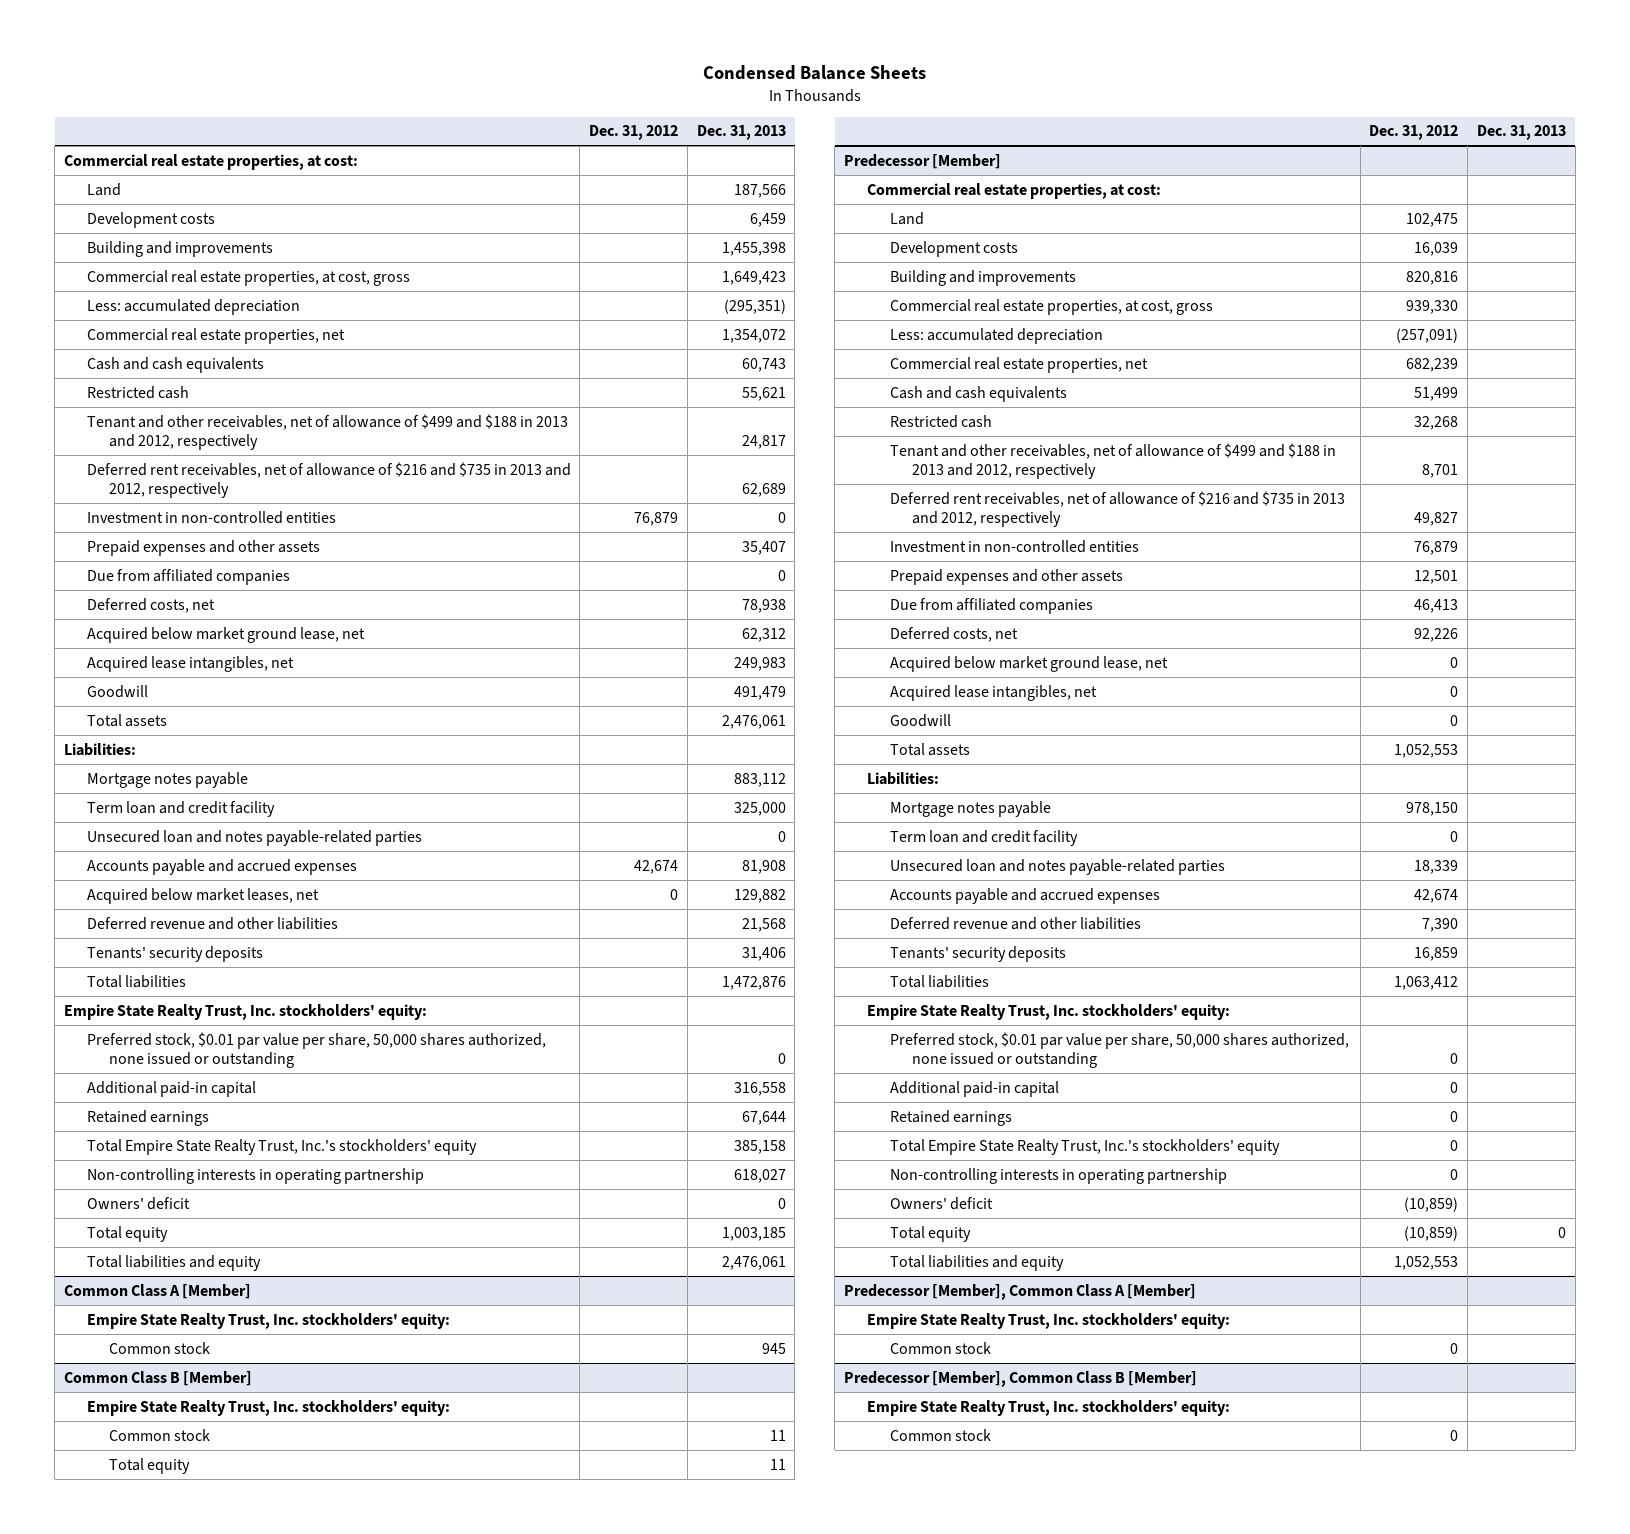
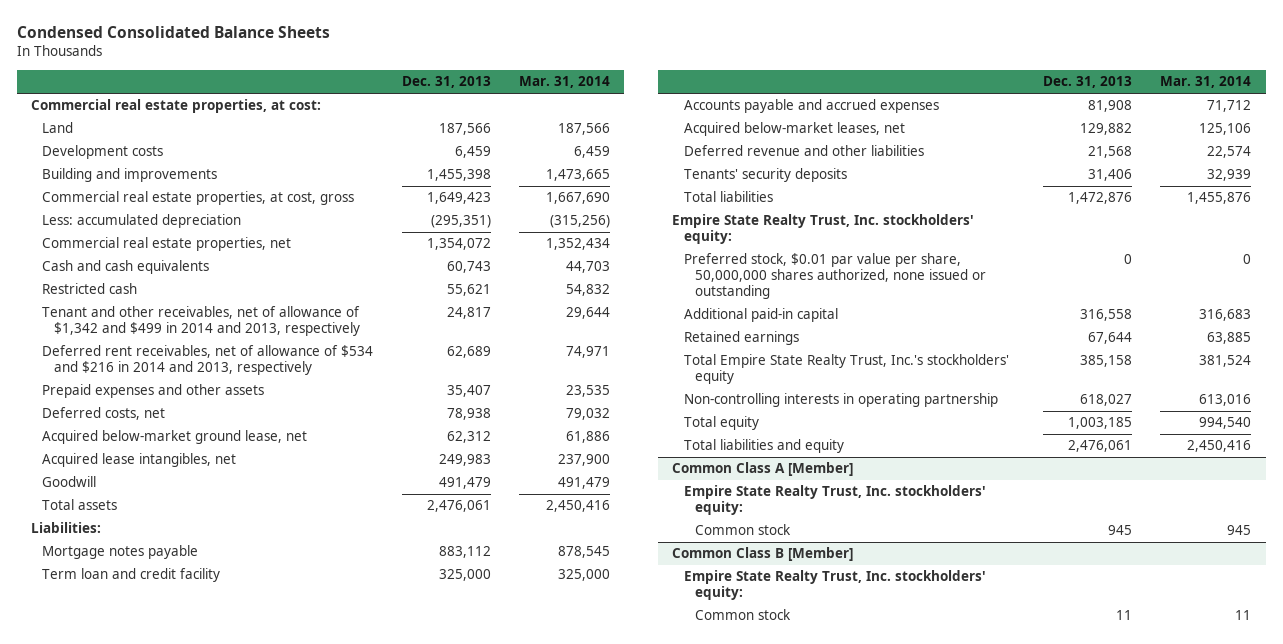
- Condensed Balance Sheets
+ Condensed Consolidated Balance Sheets
- | Dec. 31, 2012 | Dec. 31, 2013
+ | Dec. 31, 2013 | Mar. 31, 2014
- Tenant and other receivables, net of allowance of $499 and $188 in 2013 and 2012, respectively | | 24,817
- Deferred rent receivables, net of allowance of $216 and $735 in 2013 and 2012, respectively | | 62,689
- Investment in non-controlled entities | 76,879 | 0
+ Tenant and other receivables, net of allowance of $1,342 and $499 in 2014 and 2013, respectively | 24,817 | 29,644
+ Deferred rent receivables, net of allowance of $534 and $216 in 2014 and 2013, respectively | 62,689 | 74,971
- Due from affiliated companies | | 0
- Acquired below market ground lease, net | | 62,312
+ Acquired below-market ground lease, net | 62,312 | 61,886
- Unsecured loan and notes payable-related parties | | 0
- Acquired below market leases, net | 0 | 129,882
+ Acquired below-market leases, net | 129,882 | 125,106
- Preferred stock, $0.01 par value per share, 50,000 shares authorized, none issued or outstanding | | 0
+ Preferred stock, $0.01 par value per share, 50,000,000 shares authorized, none issued or outstanding | 0 | 0
- Owners' deficit | | 0
@ Common Class B [Member]
- Total equity | | 11
- Predecessor [Member]
- Commercial real estate properties, at cost:
- Land | 102,475 |
- Development costs | 16,039 |
- Building and improvements | 820,816 |
- Commercial real estate properties, at cost, gross | 939,330 |
- Less: accumulated depreciation | (257,091) |
- Commercial real estate properties, net | 682,239 |
- Cash and cash equivalents | 51,499 |
- Restricted cash | 32,268 |
- Tenant and other receivables, net of allowance of $499 and $188 in 2013 and 2012, respectively | 8,701 |
- Deferred rent receivables, net of allowance of $216 and $735 in 2013 and 2012, respectively | 49,827 |
- Investment in non-controlled entities | 76,879 |
- Prepaid expenses and other assets | 12,501 |
- Due from affiliated companies | 46,413 |
- Deferred costs, net | 92,226 |
- Acquired below market ground lease, net | 0 |
- Acquired lease intangibles, net | 0 |
- Goodwill | 0 |
- Total assets | 1,052,553 |
- Liabilities:
- Mortgage notes payable | 978,150 |
- Term loan and credit facility | 0 |
- Unsecured loan and notes payable-related parties | 18,339 |
- Accounts payable and accrued expenses | 42,674 |
- Deferred revenue and other liabilities | 7,390 |
- Tenants' security deposits | 16,859 |
- Total liabilities | 1,063,412 |
- Empire State Realty Trust, Inc. stockholders' equity:
- Preferred stock, $0.01 par value per share, 50,000 shares authorized, none issued or outstanding | 0 |
- Additional paid-in capital | 0 |
- Retained earnings | 0 |
- Total Empire State Realty Trust, Inc.'s stockholders' equity | 0 |
- Non-controlling interests in operating partnership | 0 |
- Owners' deficit | (10,859) |
- Total equity | (10,859) | 0
- Total liabilities and equity | 1,052,553 |
- Predecessor [Member], Common Class A [Member]
- Empire State Realty Trust, Inc. stockholders' equity:
- Common stock | 0 |
- Predecessor [Member], Common Class B [Member]
- Empire State Realty Trust, Inc. stockholders' equity:
- Common stock | 0 |

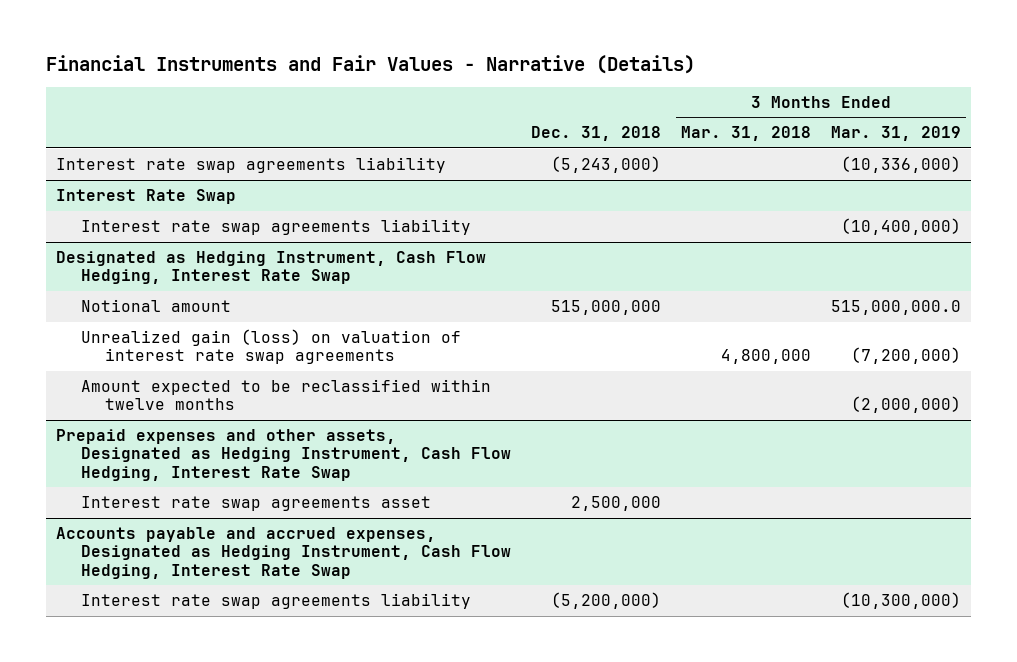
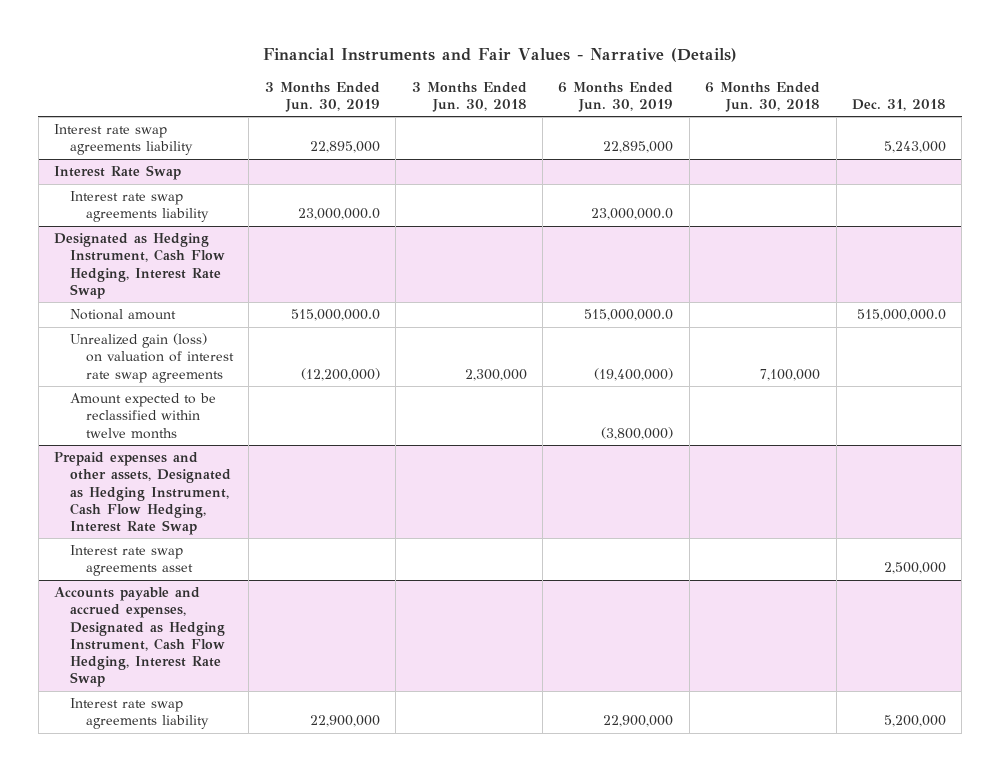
- | Dec. 31, 2018 | 3 Months Ended Mar. 31, 2018 | 3 Months Ended Mar. 31, 2019
+ | 3 Months Ended Jun. 30, 2019 | 3 Months Ended Jun. 30, 2018 | 6 Months Ended Jun. 30, 2019 | 6 Months Ended Jun. 30, 2018 | Dec. 31, 2018
- Interest rate swap agreements liability | (5,243,000) | | (10,336,000)
+ Interest rate swap agreements liability | 22,895,000 | | 22,895,000 | | 5,243,000
@ Designated as Hedging Instrument, Cash Flow Hedging, Interest Rate Swap
- Notional amount | 515,000,000 | | 515,000,000.0
+ Notional amount | 515,000,000.0 | | 515,000,000.0 | | 515,000,000.0
@ Accounts payable and accrued expenses, Designated as Hedging Instrument, Cash Flow Hedging, Interest Rate Swap
- Interest rate swap agreements liability | (5,200,000) | | (10,300,000)
+ Interest rate swap agreements liability | 22,900,000 | | 22,900,000 | | 5,200,000

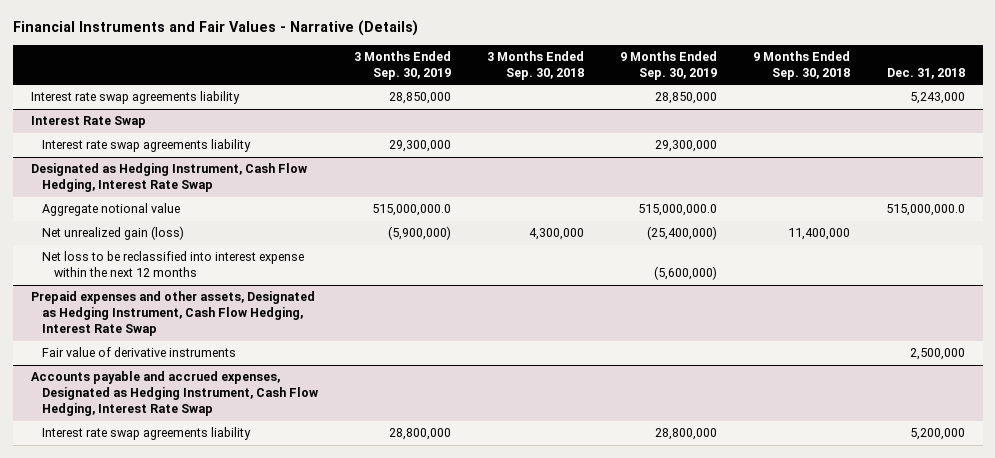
- | 3 Months Ended Jun. 30, 2019 | 3 Months Ended Jun. 30, 2018 | 6 Months Ended Jun. 30, 2019 | 6 Months Ended Jun. 30, 2018 | Dec. 31, 2018
+ | 3 Months Ended Sep. 30, 2019 | 3 Months Ended Sep. 30, 2018 | 9 Months Ended Sep. 30, 2019 | 9 Months Ended Sep. 30, 2018 | Dec. 31, 2018
@ Designated as Hedging Instrument, Cash Flow Hedging, Interest Rate Swap
- Notional amount | 515,000,000.0 | | 515,000,000.0 | | 515,000,000.0
- Unrealized gain (loss) on valuation of interest rate swap agreements | (12,200,000) | 2,300,000 | (19,400,000) | 7,100,000 |
- Amount expected to be reclassified within twelve months | | | (3,800,000) | |
+ Aggregate notional value | 515,000,000.0 | | 515,000,000.0 | | 515,000,000.0
+ Net unrealized gain (loss) | (5,900,000) | 4,300,000 | (25,400,000) | 11,400,000 |
+ Net loss to be reclassified into interest expense within the next 12 months | | | (5,600,000) | |
@ Prepaid expenses and other assets, Designated as Hedging Instrument, Cash Flow Hedging, Interest Rate Swap
- Interest rate swap agreements asset | | | | | 2,500,000
+ Fair value of derivative instruments | | | | | 2,500,000

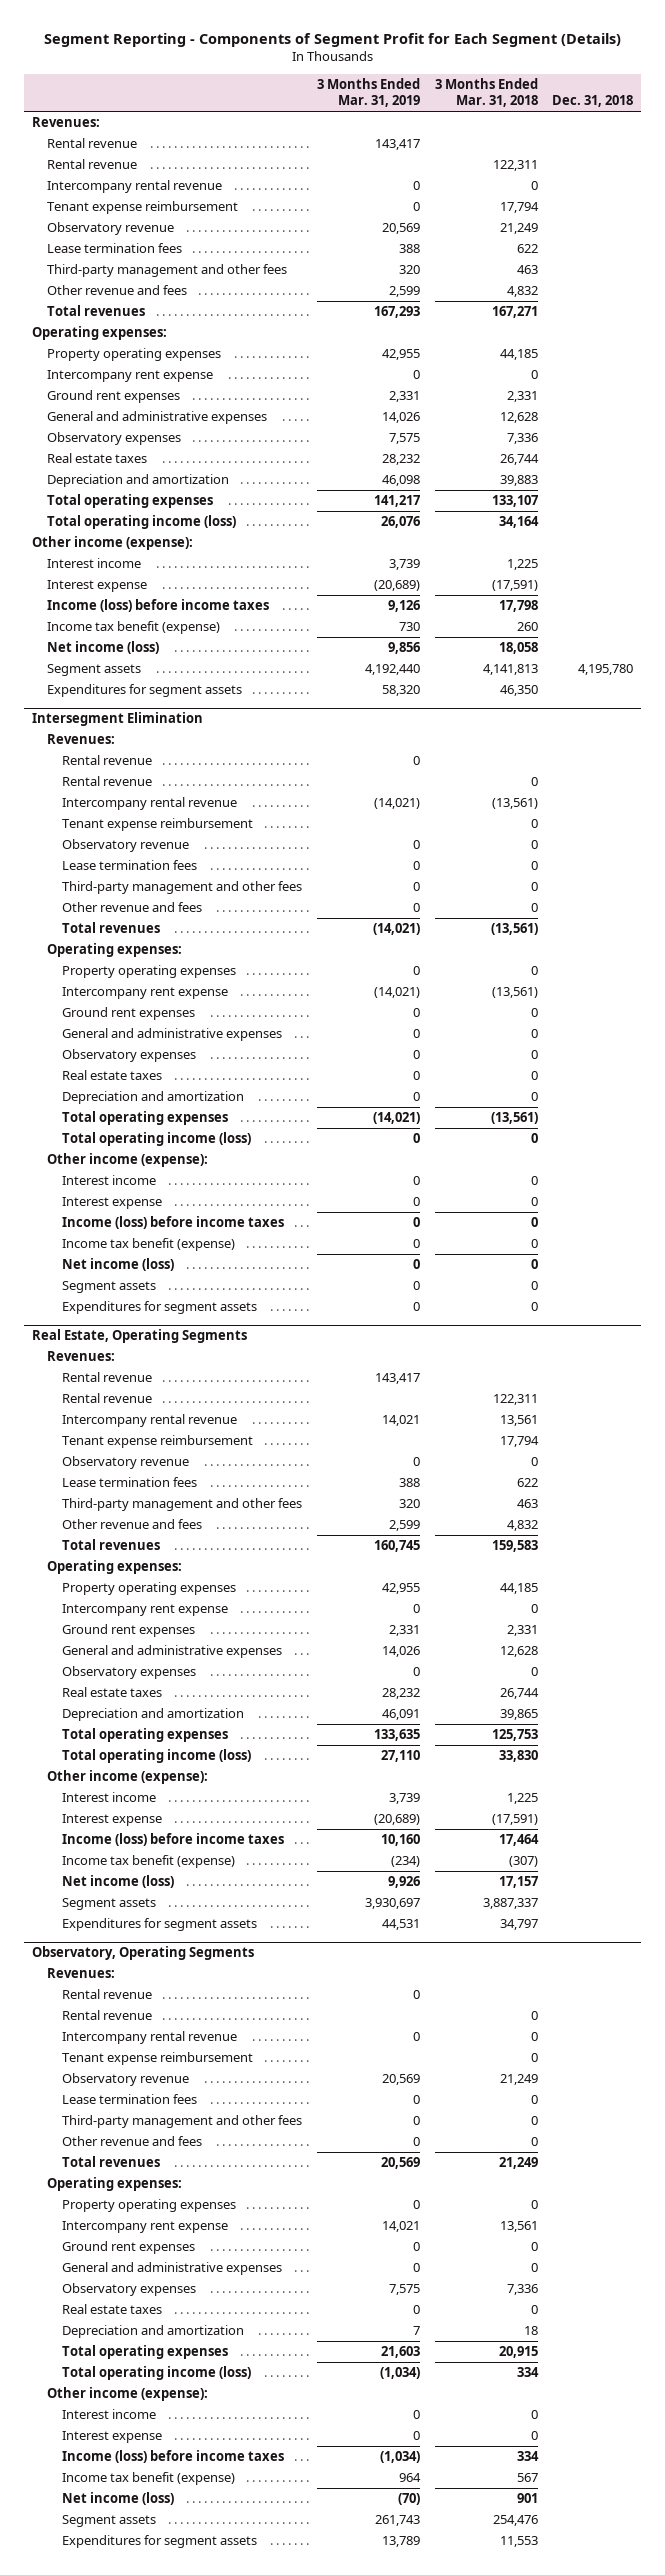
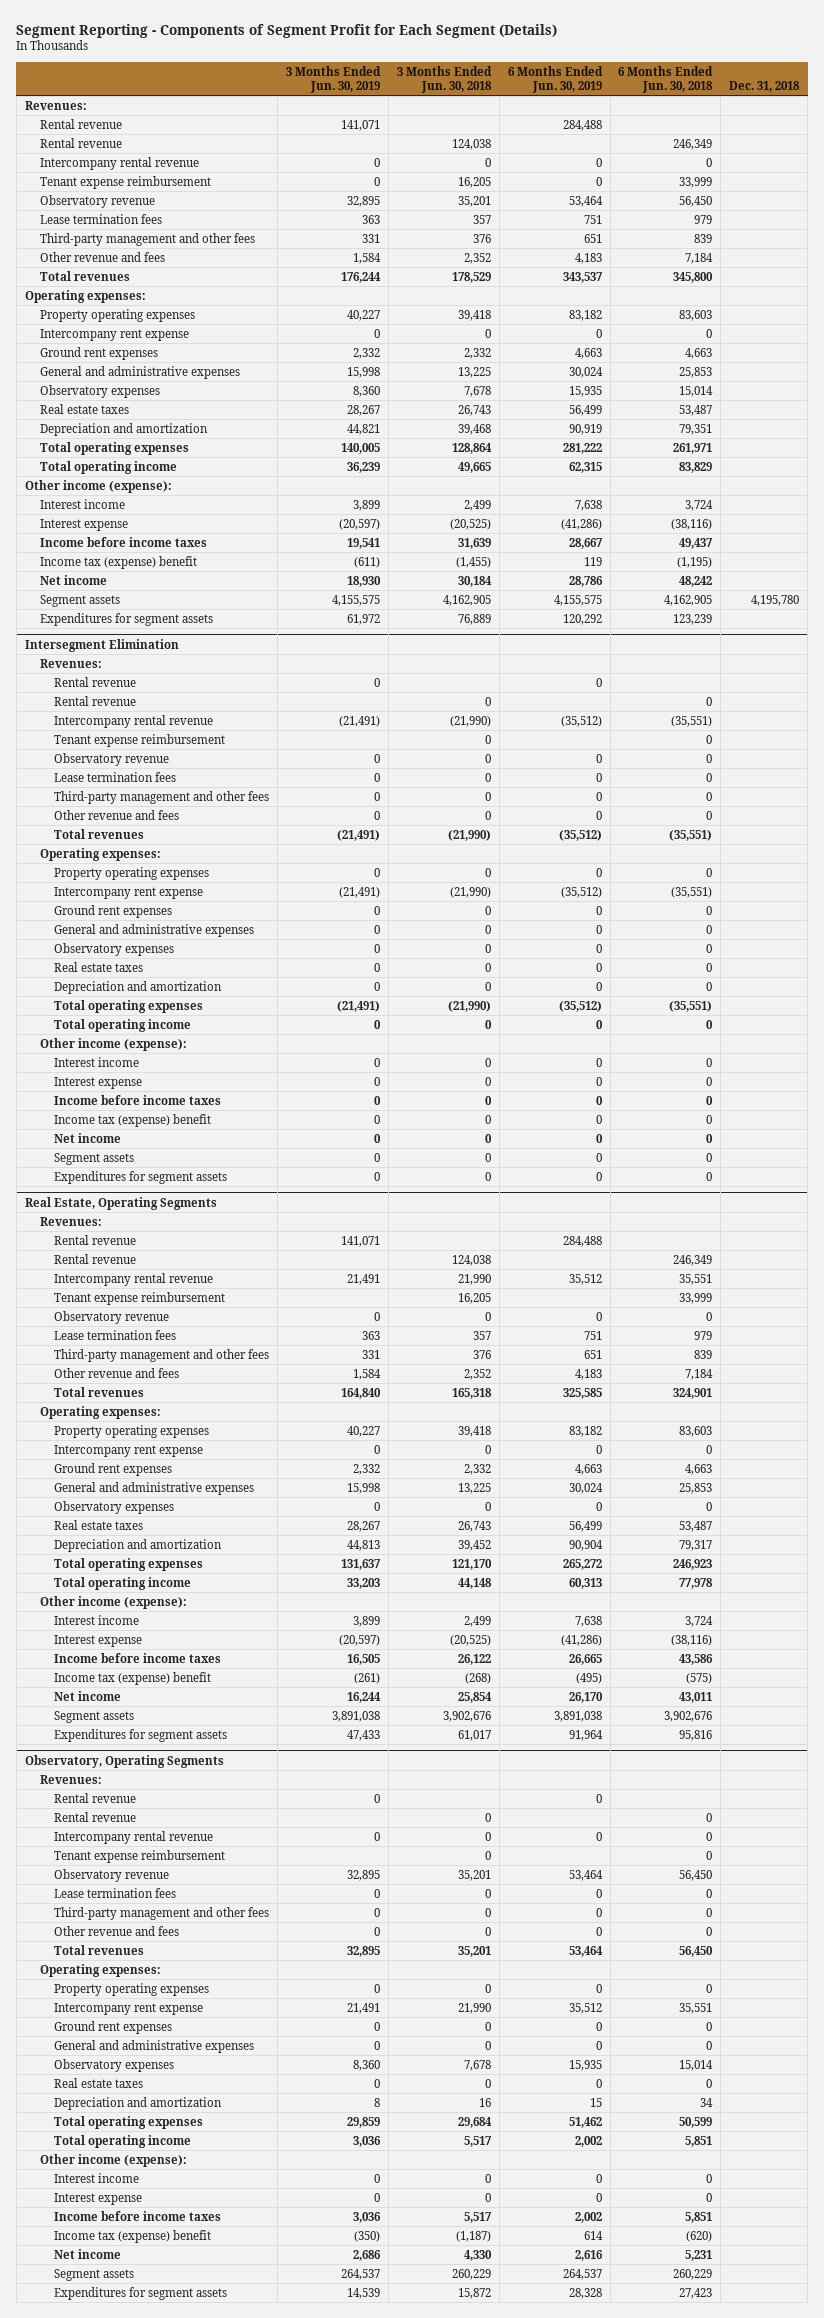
- | 3 Months Ended Mar. 31, 2019 | 3 Months Ended Mar. 31, 2018 | Dec. 31, 2018
+ | 3 Months Ended Jun. 30, 2019 | 3 Months Ended Jun. 30, 2018 | 6 Months Ended Jun. 30, 2019 | 6 Months Ended Jun. 30, 2018 | Dec. 31, 2018
- Total operating income (loss) | 26,076 | 34,164 |
+ Total operating income | 36,239 | 49,665 | 62,315 | 83,829 |
- Income (loss) before income taxes | 9,126 | 17,798 |
- Income tax benefit (expense) | 730 | 260 |
- Net income (loss) | 9,856 | 18,058 |
+ Income before income taxes | 19,541 | 31,639 | 28,667 | 49,437 |
+ Income tax (expense) benefit | (611) | (1,455) | 119 | (1,195) |
+ Net income | 18,930 | 30,184 | 28,786 | 48,242 |
@ Intersegment Elimination
- Total operating income (loss) | 0 | 0 |
+ Total operating income | 0 | 0 | 0 | 0 |
- Income (loss) before income taxes | 0 | 0 |
- Income tax benefit (expense) | 0 | 0 |
- Net income (loss) | 0 | 0 |
+ Income before income taxes | 0 | 0 | 0 | 0 |
+ Income tax (expense) benefit | 0 | 0 | 0 | 0 |
+ Net income | 0 | 0 | 0 | 0 |
@ Real Estate, Operating Segments
- Total operating income (loss) | 27,110 | 33,830 |
+ Total operating income | 33,203 | 44,148 | 60,313 | 77,978 |
- Income (loss) before income taxes | 10,160 | 17,464 |
- Income tax benefit (expense) | (234) | (307) |
- Net income (loss) | 9,926 | 17,157 |
+ Income before income taxes | 16,505 | 26,122 | 26,665 | 43,586 |
+ Income tax (expense) benefit | (261) | (268) | (495) | (575) |
+ Net income | 16,244 | 25,854 | 26,170 | 43,011 |
@ Observatory, Operating Segments
- Total operating income (loss) | (1,034) | 334 |
+ Total operating income | 3,036 | 5,517 | 2,002 | 5,851 |
- Income (loss) before income taxes | (1,034) | 334 |
- Income tax benefit (expense) | 964 | 567 |
- Net income (loss) | (70) | 901 |
+ Income before income taxes | 3,036 | 5,517 | 2,002 | 5,851 |
+ Income tax (expense) benefit | (350) | (1,187) | 614 | (620) |
+ Net income | 2,686 | 4,330 | 2,616 | 5,231 |

